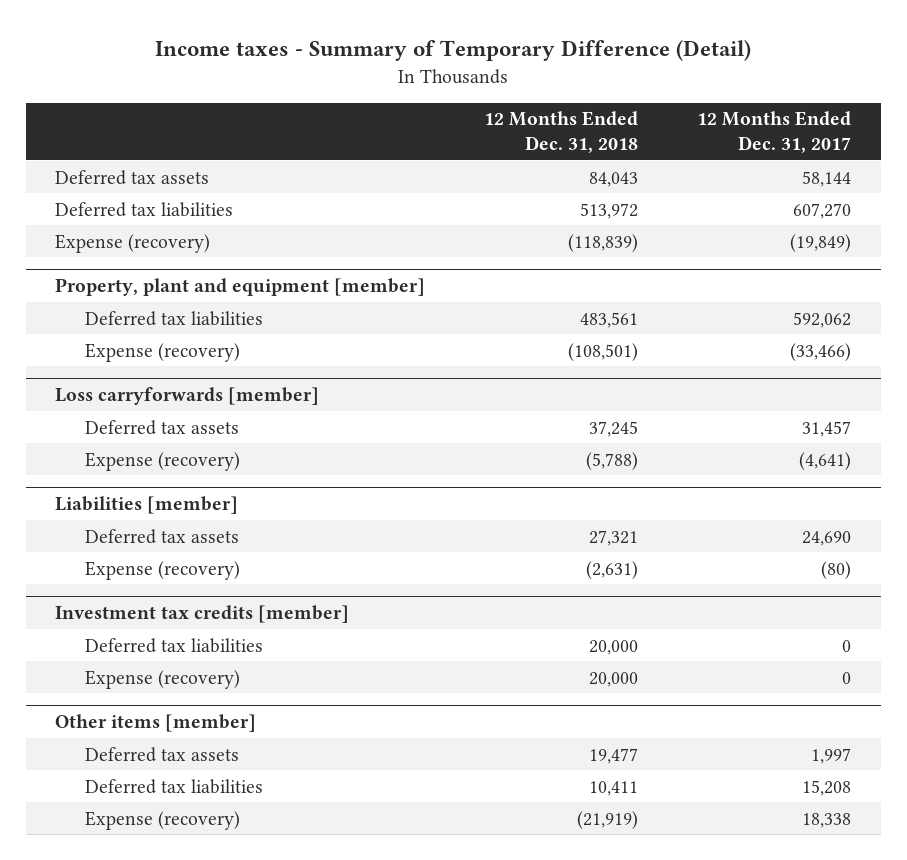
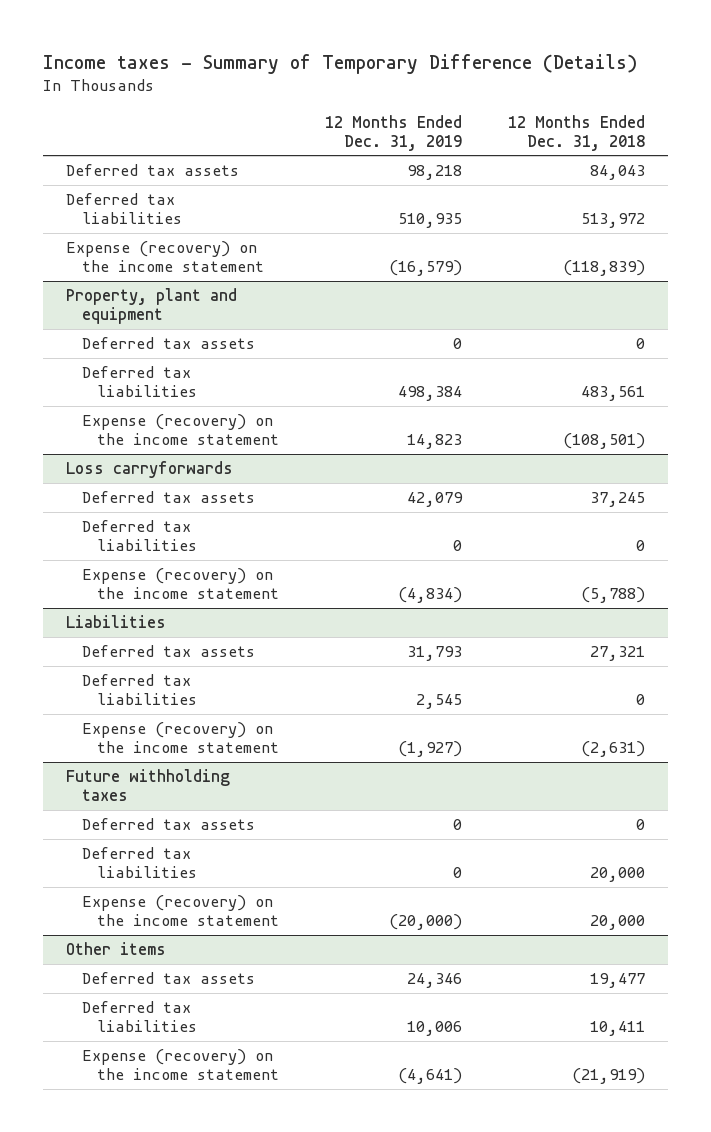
- Income taxes - Summary of Temporary Difference (Detail)
+ Income taxes - Summary of Temporary Difference (Details)
- | 12 Months Ended Dec. 31, 2018 | 12 Months Ended Dec. 31, 2017
+ | 12 Months Ended Dec. 31, 2019 | 12 Months Ended Dec. 31, 2018
- Expense (recovery) | (118,839) | (19,849)
- Property, plant and equipment [member]
+ Expense (recovery) on the income statement | (16,579) | (118,839)
+ Property, plant and equipment
+ Deferred tax assets | 0 | 0
- Expense (recovery) | (108,501) | (33,466)
- Loss carryforwards [member]
+ Expense (recovery) on the income statement | 14,823 | (108,501)
+ Loss carryforwards
- Expense (recovery) | (5,788) | (4,641)
- Liabilities [member]
+ Deferred tax liabilities | 0 | 0
+ Expense (recovery) on the income statement | (4,834) | (5,788)
+ Liabilities
- Expense (recovery) | (2,631) | (80)
- Investment tax credits [member]
+ Deferred tax liabilities | 2,545 | 0
+ Expense (recovery) on the income statement | (1,927) | (2,631)
+ Future withholding taxes
+ Deferred tax assets | 0 | 0
- Expense (recovery) | 20,000 | 0
- Other items [member]
+ Expense (recovery) on the income statement | (20,000) | 20,000
+ Other items
- Expense (recovery) | (21,919) | 18,338
+ Expense (recovery) on the income statement | (4,641) | (21,919)

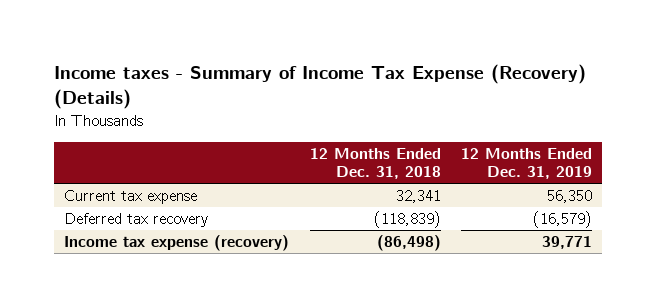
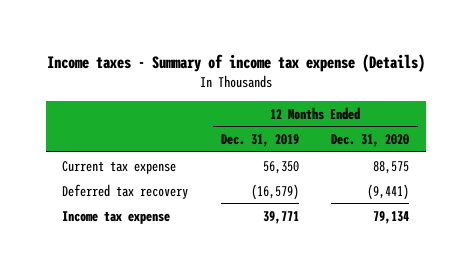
- Income taxes - Summary of Income Tax Expense (Recovery) (Details)
+ Income taxes - Summary of income tax expense (Details)
- | 12 Months Ended Dec. 31, 2018 | 12 Months Ended Dec. 31, 2019
+ | 12 Months Ended Dec. 31, 2019 | 12 Months Ended Dec. 31, 2020
- Income tax expense (recovery) | (86,498) | 39,771
+ Income tax expense | 39,771 | 79,134

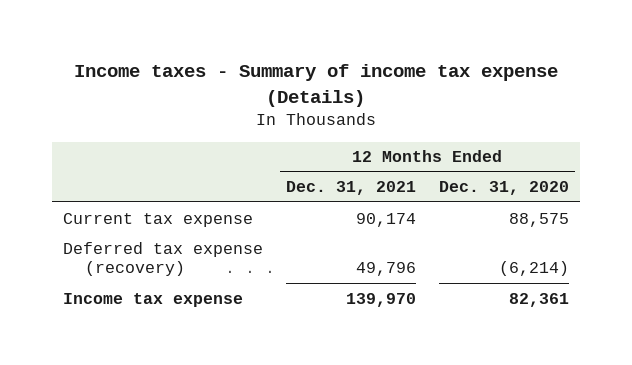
- | 12 Months Ended Dec. 31, 2019 | 12 Months Ended Dec. 31, 2020
+ | 12 Months Ended Dec. 31, 2021 | 12 Months Ended Dec. 31, 2020
- Deferred tax recovery | (16,579) | (9,441)
- Income tax expense | 39,771 | 79,134
+ Deferred tax expense (recovery) | 49,796 | (6,214)
+ Income tax expense | 139,970 | 82,361

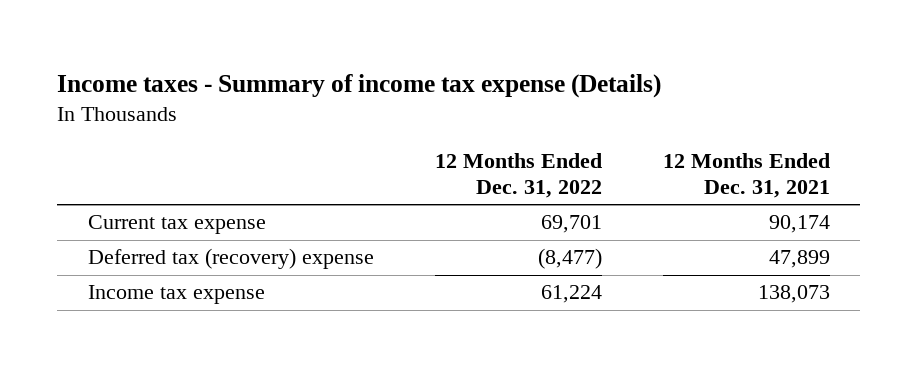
- | 12 Months Ended Dec. 31, 2021 | 12 Months Ended Dec. 31, 2020
+ | 12 Months Ended Dec. 31, 2022 | 12 Months Ended Dec. 31, 2021
- Deferred tax expense (recovery) | 49,796 | (6,214)
- Income tax expense | 139,970 | 82,361
+ Deferred tax (recovery) expense | (8,477) | 47,899
+ Income tax expense | 61,224 | 138,073

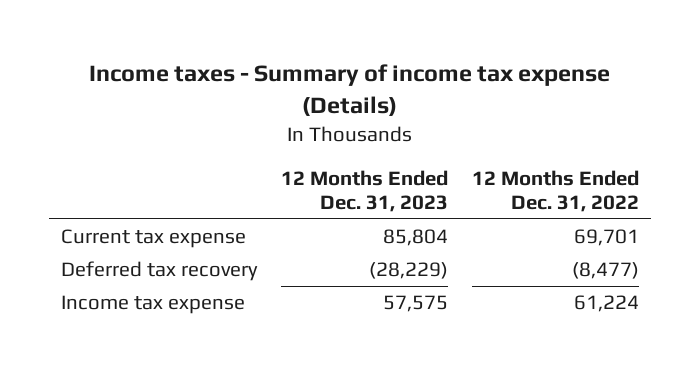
- | 12 Months Ended Dec. 31, 2022 | 12 Months Ended Dec. 31, 2021
+ | 12 Months Ended Dec. 31, 2023 | 12 Months Ended Dec. 31, 2022
- Deferred tax (recovery) expense | (8,477) | 47,899
+ Deferred tax recovery | (28,229) | (8,477)

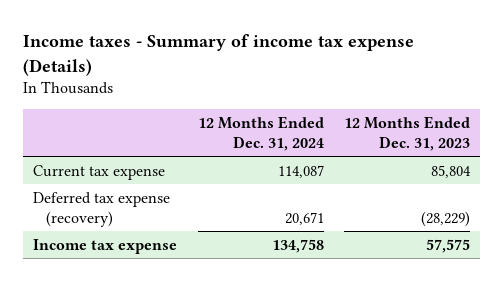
- | 12 Months Ended Dec. 31, 2023 | 12 Months Ended Dec. 31, 2022
+ | 12 Months Ended Dec. 31, 2024 | 12 Months Ended Dec. 31, 2023
- Deferred tax recovery | (28,229) | (8,477)
+ Deferred tax expense (recovery) | 20,671 | (28,229)

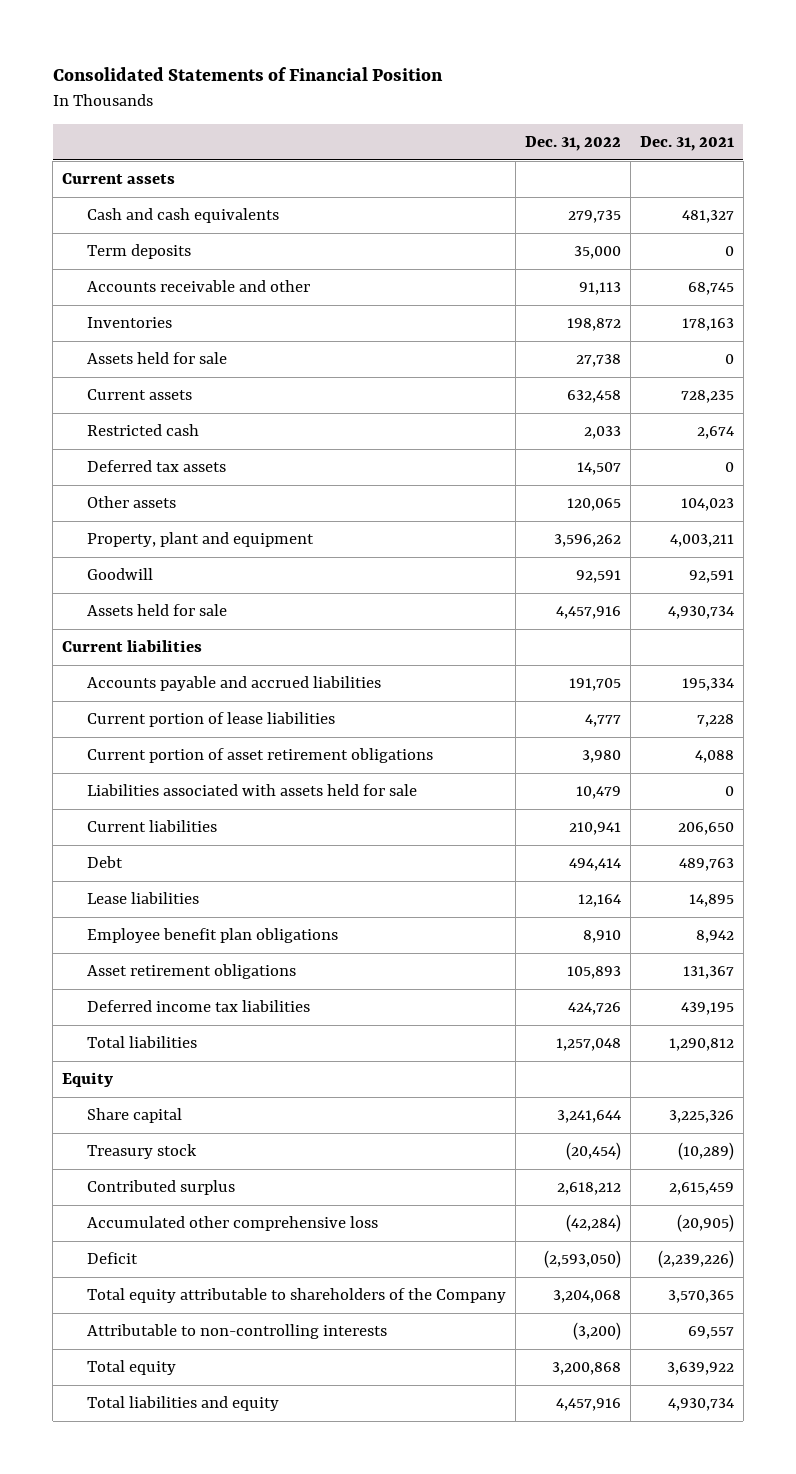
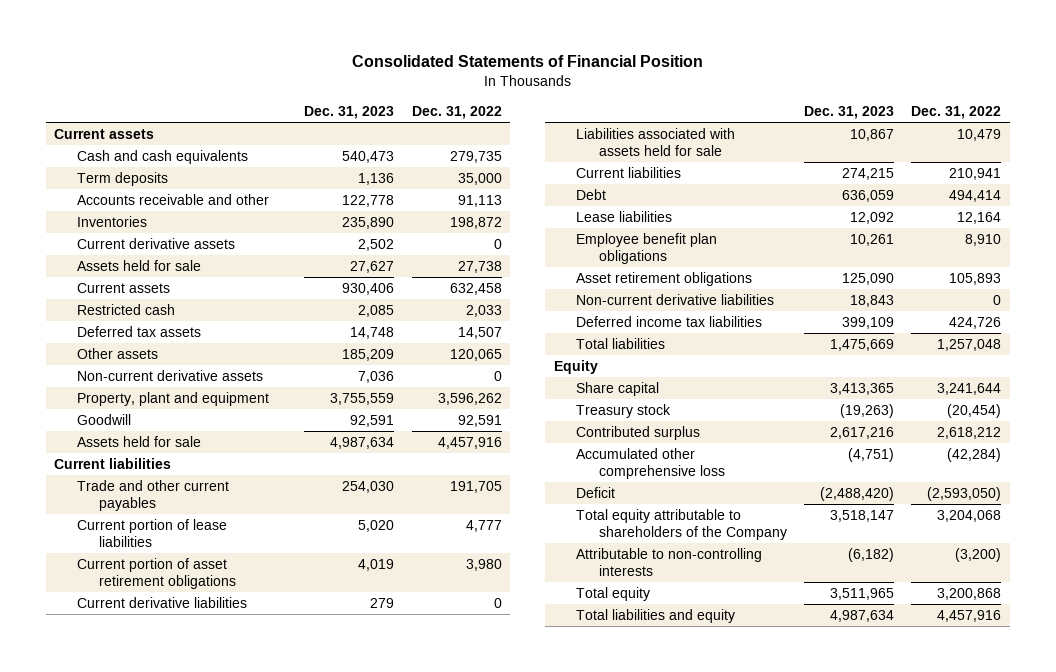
- | Dec. 31, 2022 | Dec. 31, 2021
+ | Dec. 31, 2023 | Dec. 31, 2022
+ Current derivative assets | 2,502 | 0
+ Non-current derivative assets | 7,036 | 0
- Accounts payable and accrued liabilities | 191,705 | 195,334
+ Trade and other current payables | 254,030 | 191,705
+ Current derivative liabilities | 279 | 0
+ Non-current derivative liabilities | 18,843 | 0

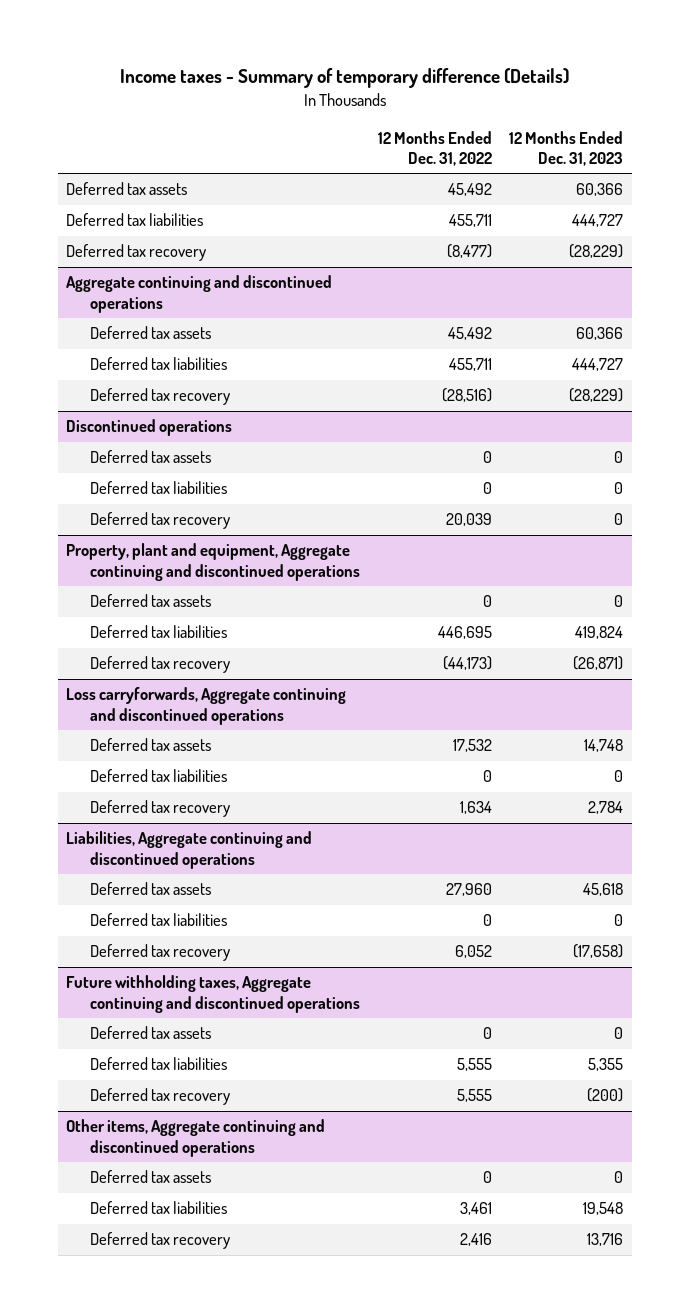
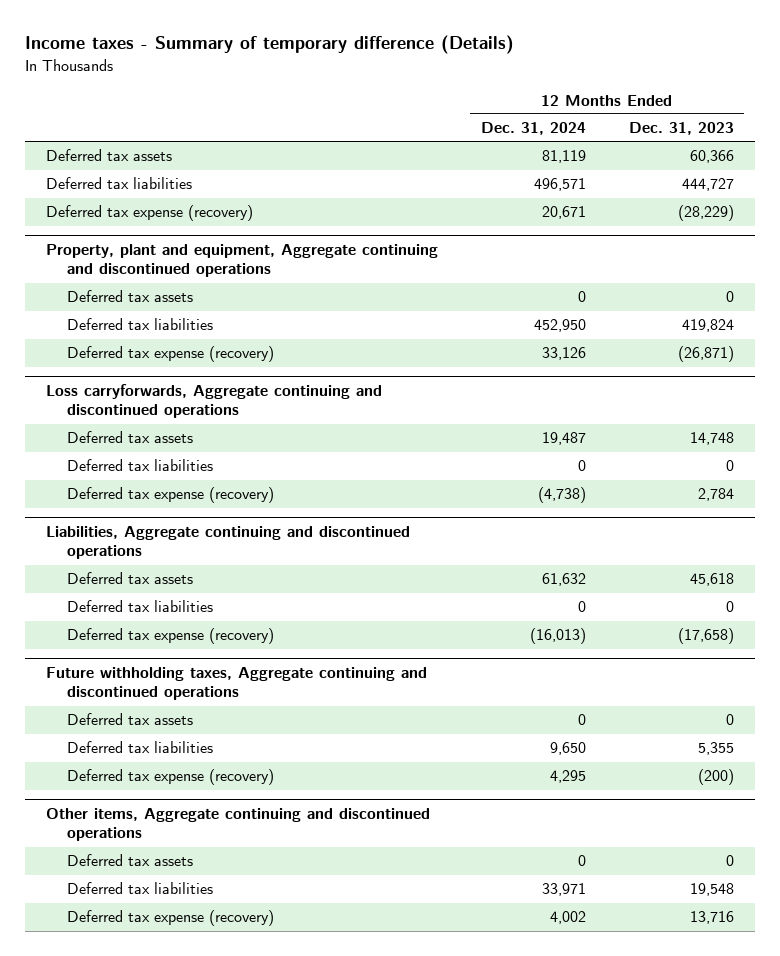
- | 12 Months Ended Dec. 31, 2022 | 12 Months Ended Dec. 31, 2023
+ | 12 Months Ended Dec. 31, 2024 | 12 Months Ended Dec. 31, 2023
- Deferred tax recovery | (8,477) | (28,229)
- Aggregate continuing and discontinued operations
- Deferred tax assets | 45,492 | 60,366
- Deferred tax liabilities | 455,711 | 444,727
- Deferred tax recovery | (28,516) | (28,229)
- Discontinued operations
- Deferred tax assets | 0 | 0
- Deferred tax liabilities | 0 | 0
- Deferred tax recovery | 20,039 | 0
+ Deferred tax expense (recovery) | 20,671 | (28,229)
@ Property, plant and equipment, Aggregate continuing and discontinued operations
- Deferred tax recovery | (44,173) | (26,871)
+ Deferred tax expense (recovery) | 33,126 | (26,871)
@ Loss carryforwards, Aggregate continuing and discontinued operations
- Deferred tax recovery | 1,634 | 2,784
+ Deferred tax expense (recovery) | (4,738) | 2,784
@ Liabilities, Aggregate continuing and discontinued operations
- Deferred tax recovery | 6,052 | (17,658)
+ Deferred tax expense (recovery) | (16,013) | (17,658)
@ Future withholding taxes, Aggregate continuing and discontinued operations
- Deferred tax recovery | 5,555 | (200)
+ Deferred tax expense (recovery) | 4,295 | (200)
@ Other items, Aggregate continuing and discontinued operations
- Deferred tax recovery | 2,416 | 13,716
+ Deferred tax expense (recovery) | 4,002 | 13,716

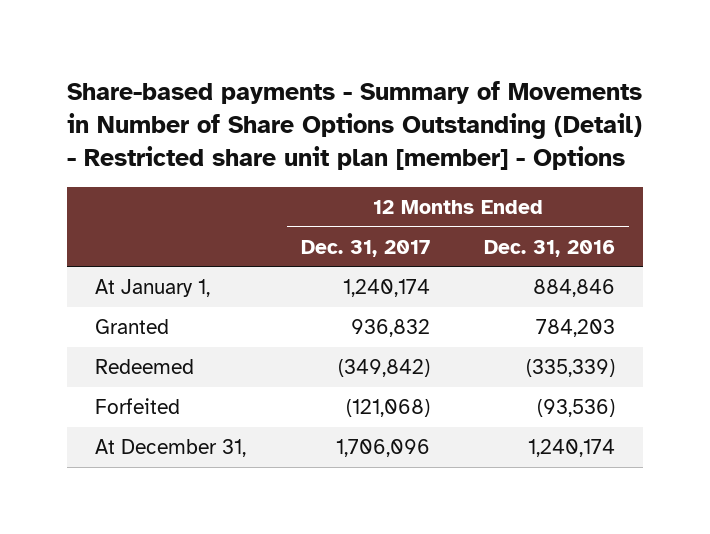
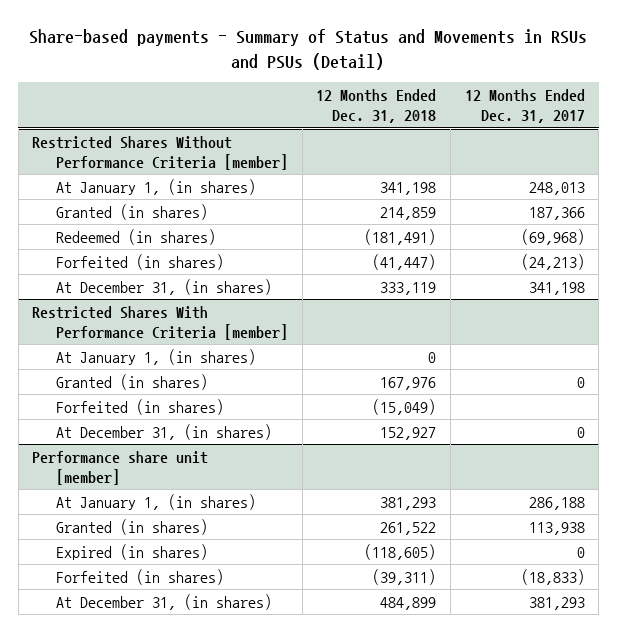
- Share-based payments - Summary of Movements in Number of Share Options Outstanding (Detail) - Restricted share unit plan [member] - Options
+ Share-based payments - Summary of Status and Movements in RSUs and PSUs (Detail)
- | 12 Months Ended Dec. 31, 2017 | 12 Months Ended Dec. 31, 2016
+ | 12 Months Ended Dec. 31, 2018 | 12 Months Ended Dec. 31, 2017
- At January 1, | 1,240,174 | 884,846
- Granted | 936,832 | 784,203
- Redeemed | (349,842) | (335,339)
- Forfeited | (121,068) | (93,536)
- At December 31, | 1,706,096 | 1,240,174
+ Restricted Shares Without Performance Criteria [member]
+ At January 1, (in shares) | 341,198 | 248,013
+ Granted (in shares) | 214,859 | 187,366
+ Redeemed (in shares) | (181,491) | (69,968)
+ Forfeited (in shares) | (41,447) | (24,213)
+ At December 31, (in shares) | 333,119 | 341,198
+ Restricted Shares With Performance Criteria [member]
+ At January 1, (in shares) | 0 |
+ Granted (in shares) | 167,976 | 0
+ Forfeited (in shares) | (15,049) |
+ At December 31, (in shares) | 152,927 | 0
+ Performance share unit [member]
+ At January 1, (in shares) | 381,293 | 286,188
+ Granted (in shares) | 261,522 | 113,938
+ Expired (in shares) | (118,605) | 0
+ Forfeited (in shares) | (39,311) | (18,833)
+ At December 31, (in shares) | 484,899 | 381,293

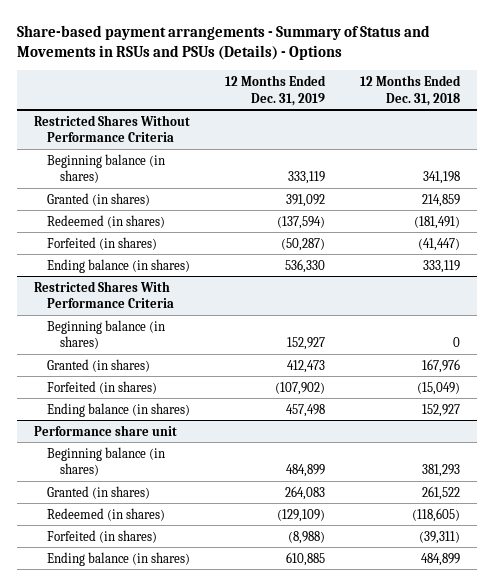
- Share-based payments - Summary of Status and Movements in RSUs and PSUs (Detail)
+ Share-based payment arrangements - Summary of Status and Movements in RSUs and PSUs (Details) - Options
- | 12 Months Ended Dec. 31, 2018 | 12 Months Ended Dec. 31, 2017
+ | 12 Months Ended Dec. 31, 2019 | 12 Months Ended Dec. 31, 2018
- Restricted Shares Without Performance Criteria [member]
- At January 1, (in shares) | 341,198 | 248,013
+ Restricted Shares Without Performance Criteria
+ Beginning balance (in shares) | 333,119 | 341,198
- At December 31, (in shares) | 333,119 | 341,198
- Restricted Shares With Performance Criteria [member]
- At January 1, (in shares) | 0 |
+ Ending balance (in shares) | 536,330 | 333,119
+ Restricted Shares With Performance Criteria
+ Beginning balance (in shares) | 152,927 | 0
- At December 31, (in shares) | 152,927 | 0
- Performance share unit [member]
- At January 1, (in shares) | 381,293 | 286,188
+ Ending balance (in shares) | 457,498 | 152,927
+ Performance share unit
+ Beginning balance (in shares) | 484,899 | 381,293
- Expired (in shares) | (118,605) | 0
+ Redeemed (in shares) | (129,109) | (118,605)
- At December 31, (in shares) | 484,899 | 381,293
+ Ending balance (in shares) | 610,885 | 484,899

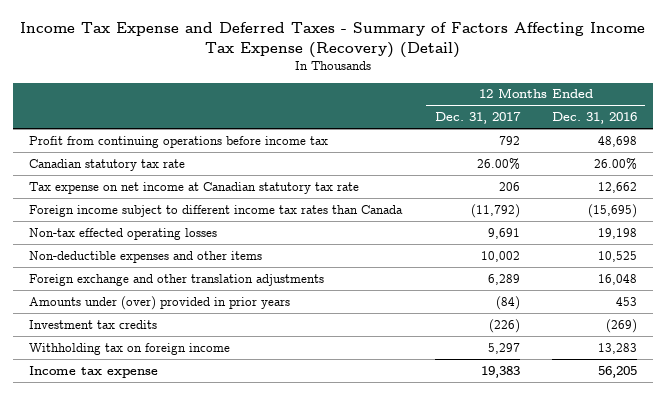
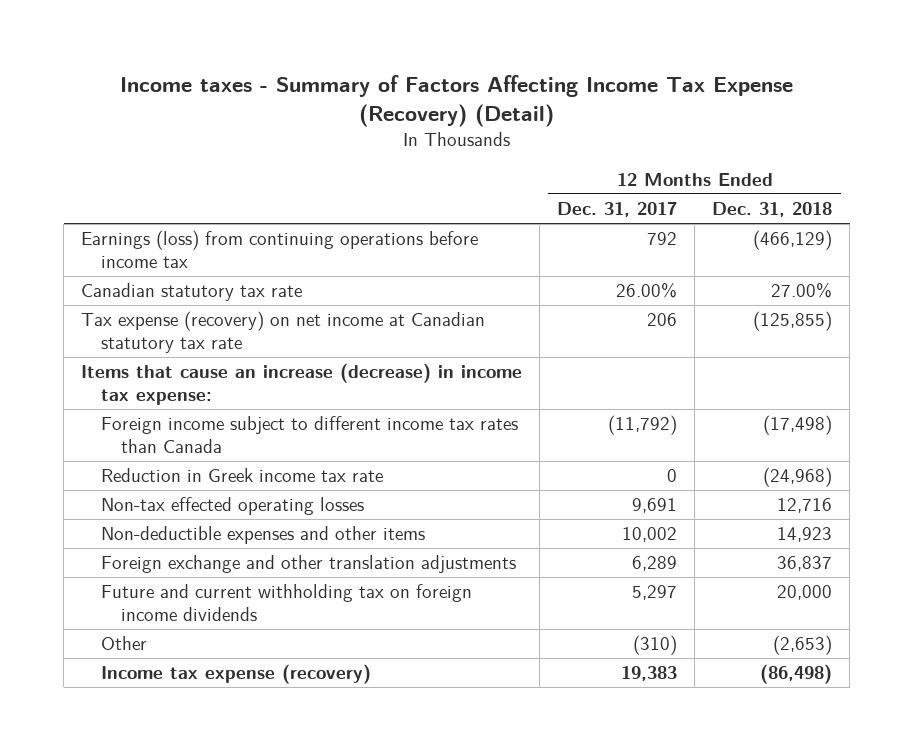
- Income Tax Expense and Deferred Taxes - Summary of Factors Affecting Income Tax Expense (Recovery) (Detail)
+ Income taxes - Summary of Factors Affecting Income Tax Expense (Recovery) (Detail)
- | 12 Months Ended Dec. 31, 2017 | 12 Months Ended Dec. 31, 2016
+ | 12 Months Ended Dec. 31, 2017 | 12 Months Ended Dec. 31, 2018
- Profit from continuing operations before income tax | 792 | 48,698
+ Earnings (loss) from continuing operations before income tax | 792 | (466,129)
- Tax expense on net income at Canadian statutory tax rate | 206 | 12,662
+ Tax expense (recovery) on net income at Canadian statutory tax rate | 206 | (125,855)
+ Items that cause an increase (decrease) in income tax expense:
+ Reduction in Greek income tax rate | 0 | (24,968)
- Amounts under (over) provided in prior years | (84) | 453
- Investment tax credits | (226) | (269)
- Withholding tax on foreign income | 5,297 | 13,283
- Income tax expense | 19,383 | 56,205
+ Future and current withholding tax on foreign income dividends | 5,297 | 20,000
+ Other | (310) | (2,653)
+ Income tax expense (recovery) | 19,383 | (86,498)

